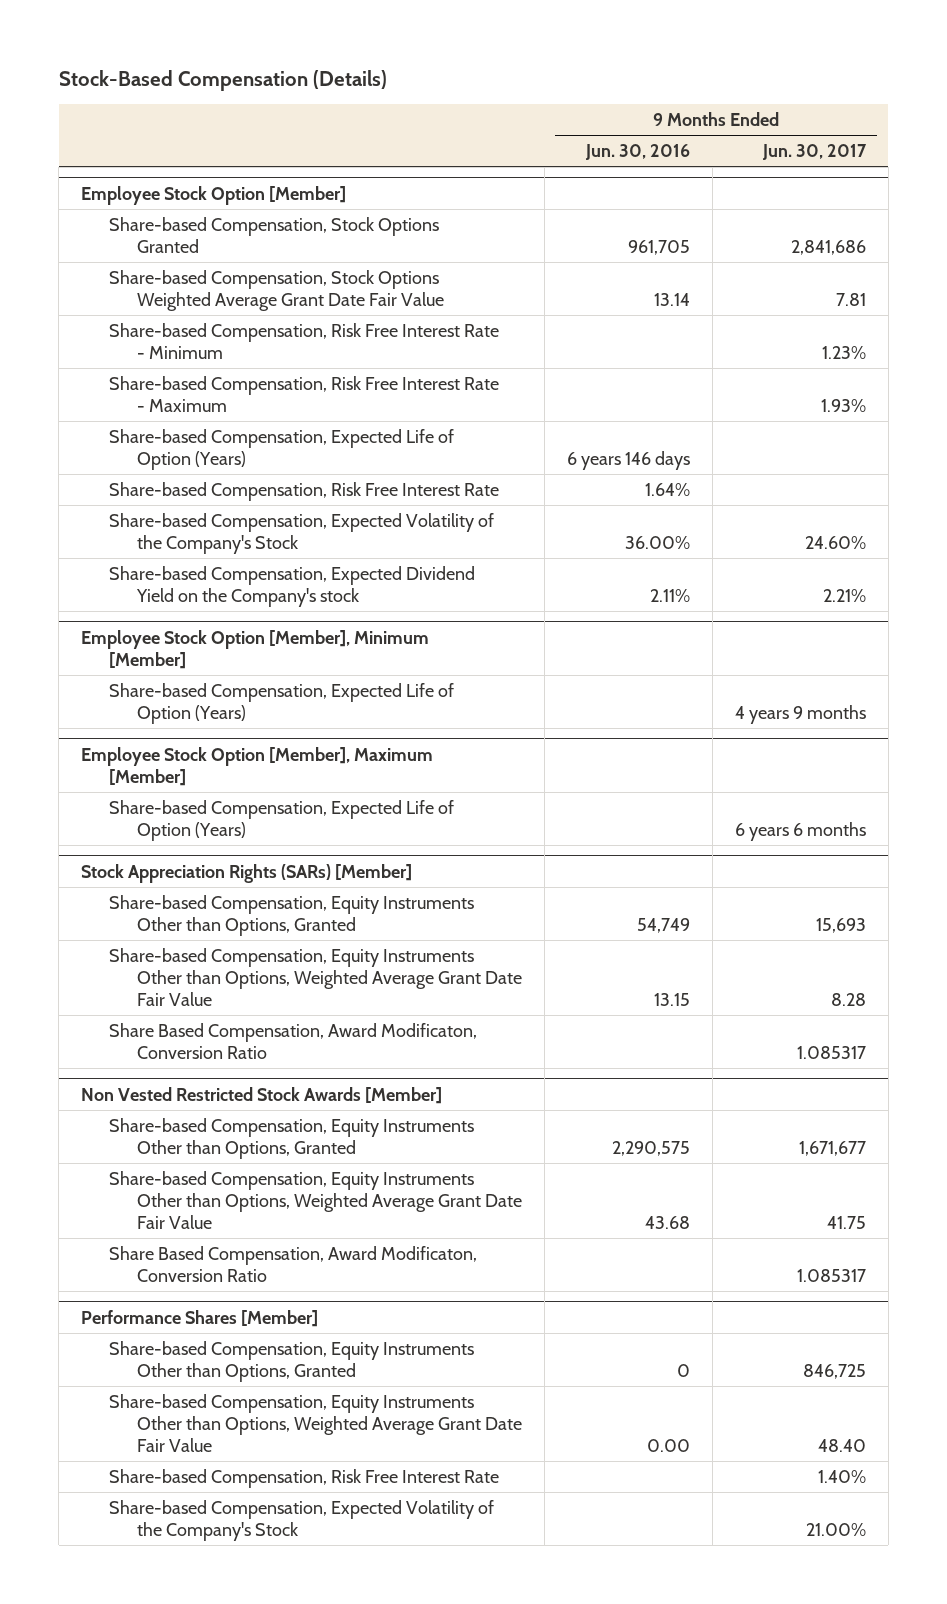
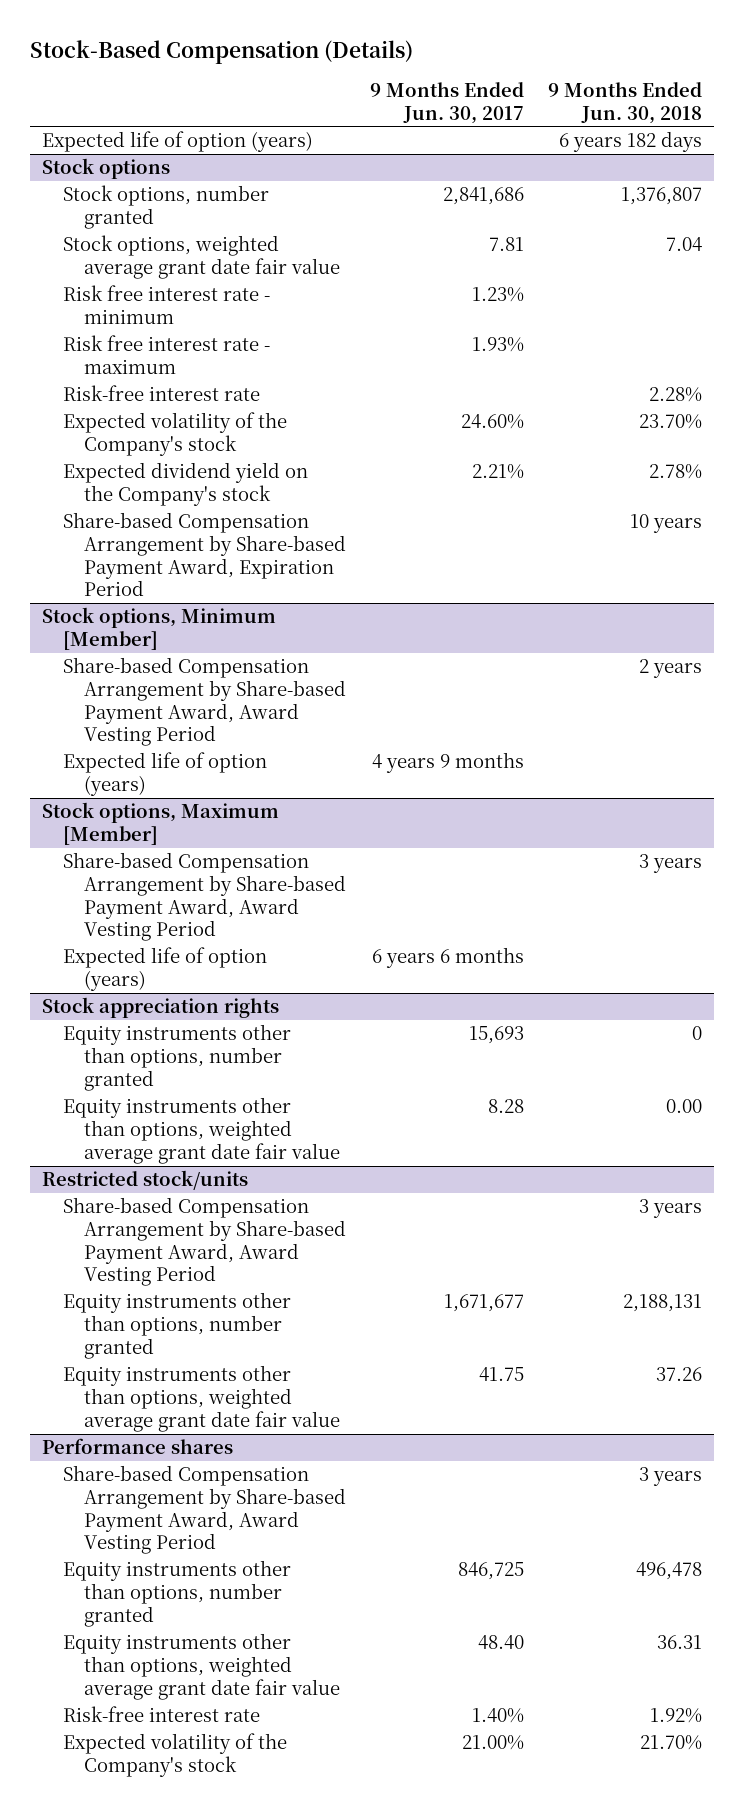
- | 9 Months Ended Jun. 30, 2016 | 9 Months Ended Jun. 30, 2017
+ | 9 Months Ended Jun. 30, 2017 | 9 Months Ended Jun. 30, 2018
- Employee Stock Option [Member]
- Share-based Compensation, Stock Options Granted | 961,705 | 2,841,686
- Share-based Compensation, Stock Options Weighted Average Grant Date Fair Value | 13.14 | 7.81
- Share-based Compensation, Risk Free Interest Rate - Minimum | | 1.23%
- Share-based Compensation, Risk Free Interest Rate - Maximum | | 1.93%
- Share-based Compensation, Expected Life of Option (Years) | 6 years 146 days |
- Share-based Compensation, Risk Free Interest Rate | 1.64% |
- Share-based Compensation, Expected Volatility of the Company's Stock | 36.00% | 24.60%
- Share-based Compensation, Expected Dividend Yield on the Company's stock | 2.11% | 2.21%
- Employee Stock Option [Member], Minimum [Member]
- Share-based Compensation, Expected Life of Option (Years) | | 4 years 9 months
- Employee Stock Option [Member], Maximum [Member]
- Share-based Compensation, Expected Life of Option (Years) | | 6 years 6 months
- Stock Appreciation Rights (SARs) [Member]
- Share-based Compensation, Equity Instruments Other than Options, Granted | 54,749 | 15,693
- Share-based Compensation, Equity Instruments Other than Options, Weighted Average Grant Date Fair Value | 13.15 | 8.28
- Share Based Compensation, Award Modificaton, Conversion Ratio | | 1.085317
- Non Vested Restricted Stock Awards [Member]
- Share-based Compensation, Equity Instruments Other than Options, Granted | 2,290,575 | 1,671,677
- Share-based Compensation, Equity Instruments Other than Options, Weighted Average Grant Date Fair Value | 43.68 | 41.75
- Share Based Compensation, Award Modificaton, Conversion Ratio | | 1.085317
- Performance Shares [Member]
- Share-based Compensation, Equity Instruments Other than Options, Granted | 0 | 846,725
- Share-based Compensation, Equity Instruments Other than Options, Weighted Average Grant Date Fair Value | 0.00 | 48.40
- Share-based Compensation, Risk Free Interest Rate | | 1.40%
- Share-based Compensation, Expected Volatility of the Company's Stock | | 21.00%
+ Expected life of option (years) | | 6 years 182 days
+ Stock options
+ Stock options, number granted | 2,841,686 | 1,376,807
+ Stock options, weighted average grant date fair value | 7.81 | 7.04
+ Risk free interest rate - minimum | 1.23% |
+ Risk free interest rate - maximum | 1.93% |
+ Risk-free interest rate | | 2.28%
+ Expected volatility of the Company's stock | 24.60% | 23.70%
+ Expected dividend yield on the Company's stock | 2.21% | 2.78%
+ Share-based Compensation Arrangement by Share-based Payment Award, Expiration Period | | 10 years
+ Stock options, Minimum [Member]
+ Share-based Compensation Arrangement by Share-based Payment Award, Award Vesting Period | | 2 years
+ Expected life of option (years) | 4 years 9 months |
+ Stock options, Maximum [Member]
+ Share-based Compensation Arrangement by Share-based Payment Award, Award Vesting Period | | 3 years
+ Expected life of option (years) | 6 years 6 months |
+ Stock appreciation rights
+ Equity instruments other than options, number granted | 15,693 | 0
+ Equity instruments other than options, weighted average grant date fair value | 8.28 | 0.00
+ Restricted stock/units
+ Share-based Compensation Arrangement by Share-based Payment Award, Award Vesting Period | | 3 years
+ Equity instruments other than options, number granted | 1,671,677 | 2,188,131
+ Equity instruments other than options, weighted average grant date fair value | 41.75 | 37.26
+ Performance shares
+ Share-based Compensation Arrangement by Share-based Payment Award, Award Vesting Period | | 3 years
+ Equity instruments other than options, number granted | 846,725 | 496,478
+ Equity instruments other than options, weighted average grant date fair value | 48.40 | 36.31
+ Risk-free interest rate | 1.40% | 1.92%
+ Expected volatility of the Company's stock | 21.00% | 21.70%

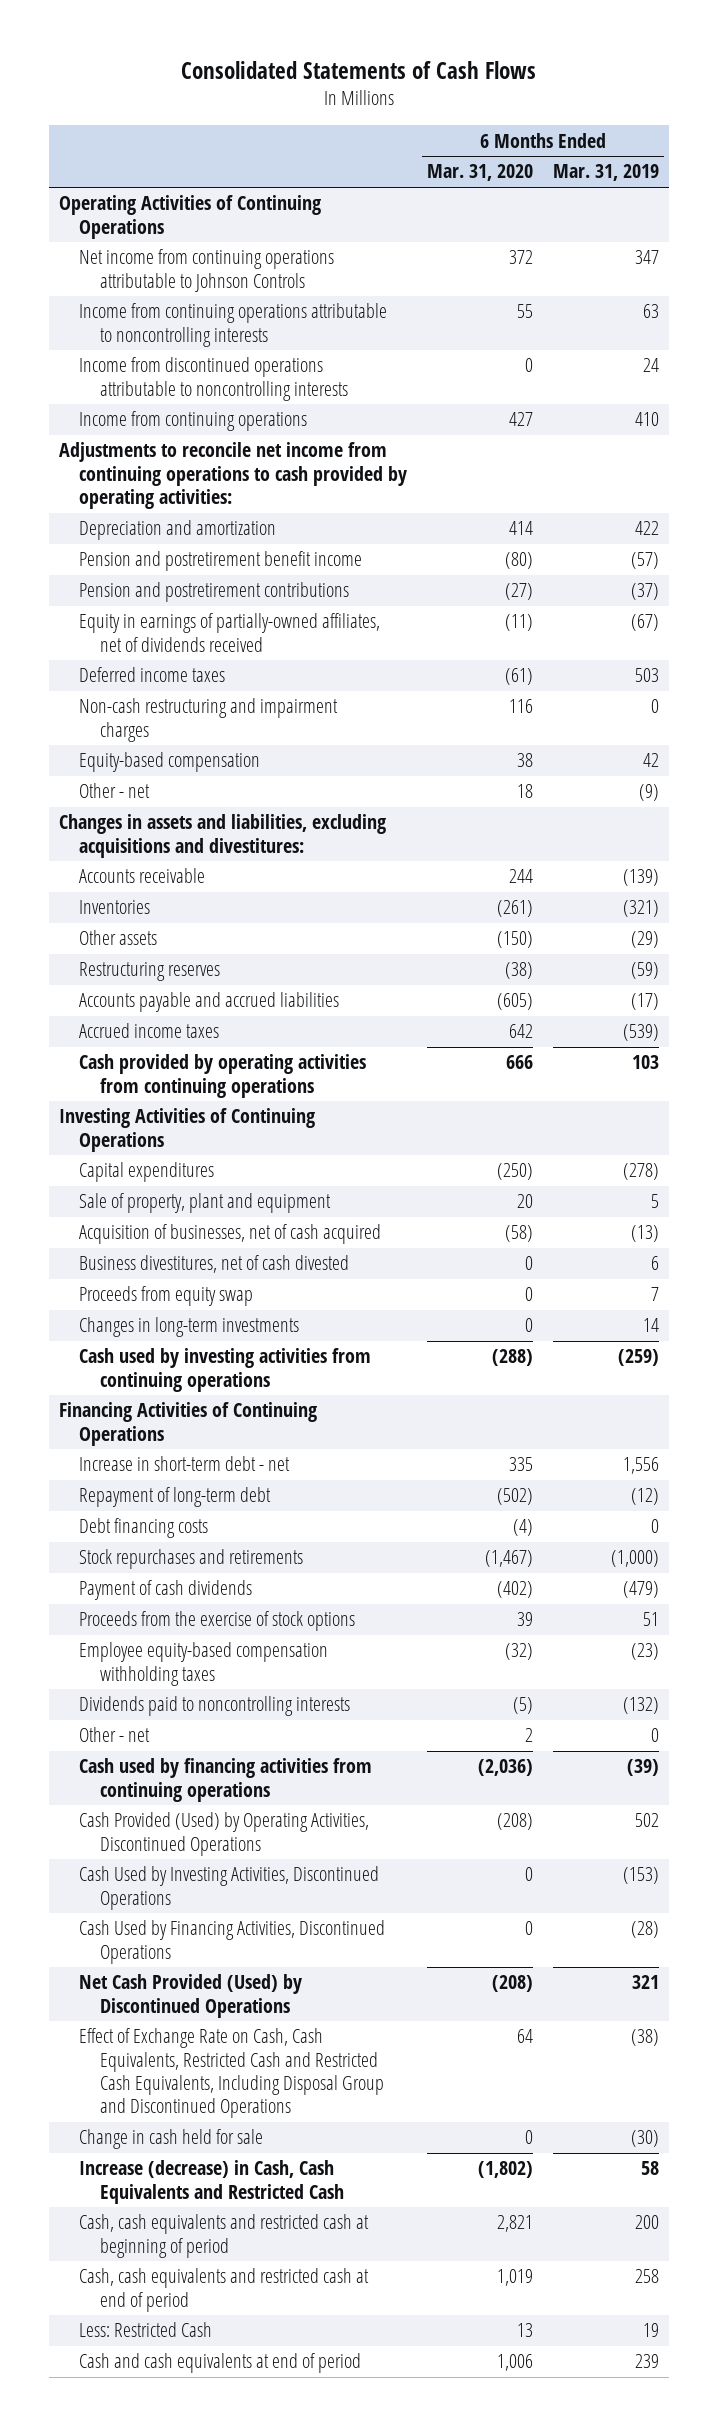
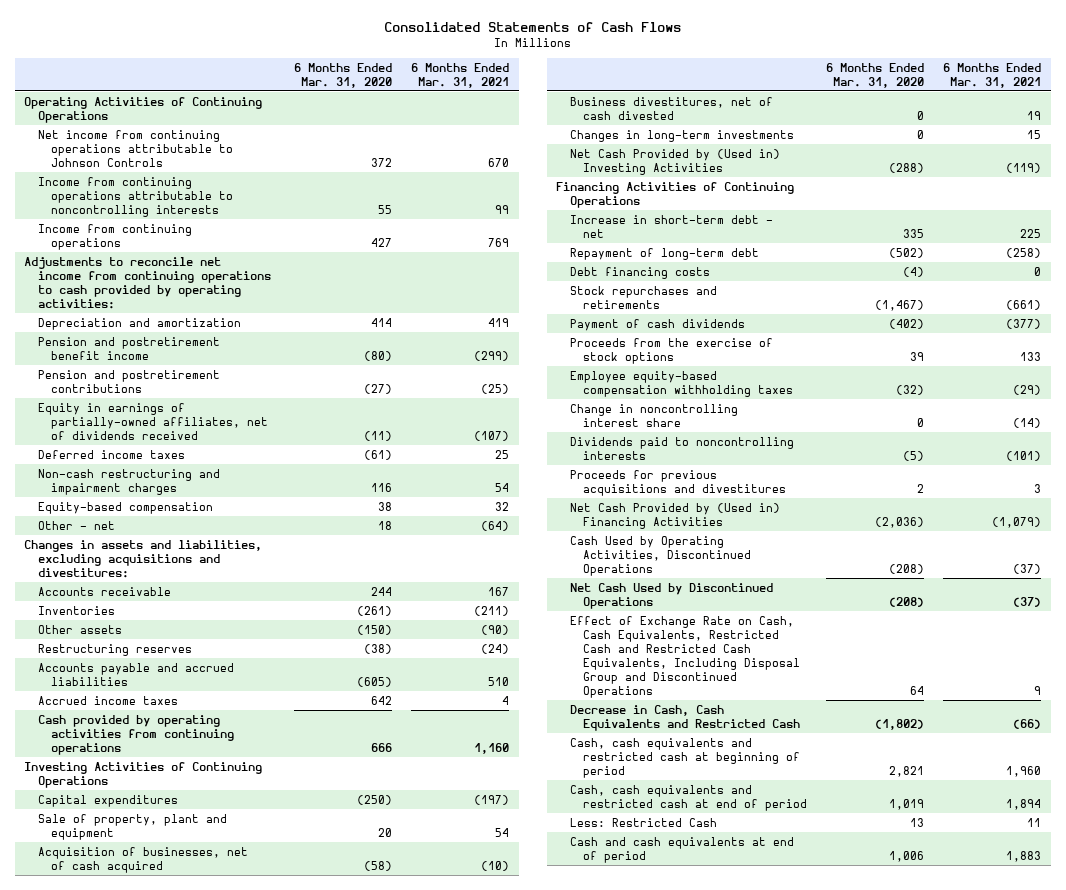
- | 6 Months Ended Mar. 31, 2020 | 6 Months Ended Mar. 31, 2019
+ | 6 Months Ended Mar. 31, 2020 | 6 Months Ended Mar. 31, 2021
- Income from discontinued operations attributable to noncontrolling interests | 0 | 24
- Proceeds from equity swap | 0 | 7
- Cash used by investing activities from continuing operations | (288) | (259)
+ Net Cash Provided by (Used in) Investing Activities | (288) | (119)
+ Change in noncontrolling interest share | 0 | (14)
- Other - net | 2 | 0
- Cash used by financing activities from continuing operations | (2,036) | (39)
- Cash Provided (Used) by Operating Activities, Discontinued Operations | (208) | 502
- Cash Used by Investing Activities, Discontinued Operations | 0 | (153)
- Cash Used by Financing Activities, Discontinued Operations | 0 | (28)
- Net Cash Provided (Used) by Discontinued Operations | (208) | 321
+ Proceeds for previous acquisitions and divestitures | 2 | 3
+ Net Cash Provided by (Used in) Financing Activities | (2,036) | (1,079)
+ Cash Used by Operating Activities, Discontinued Operations | (208) | (37)
+ Net Cash Used by Discontinued Operations | (208) | (37)
- Change in cash held for sale | 0 | (30)
- Increase (decrease) in Cash, Cash Equivalents and Restricted Cash | (1,802) | 58
+ Decrease in Cash, Cash Equivalents and Restricted Cash | (1,802) | (66)

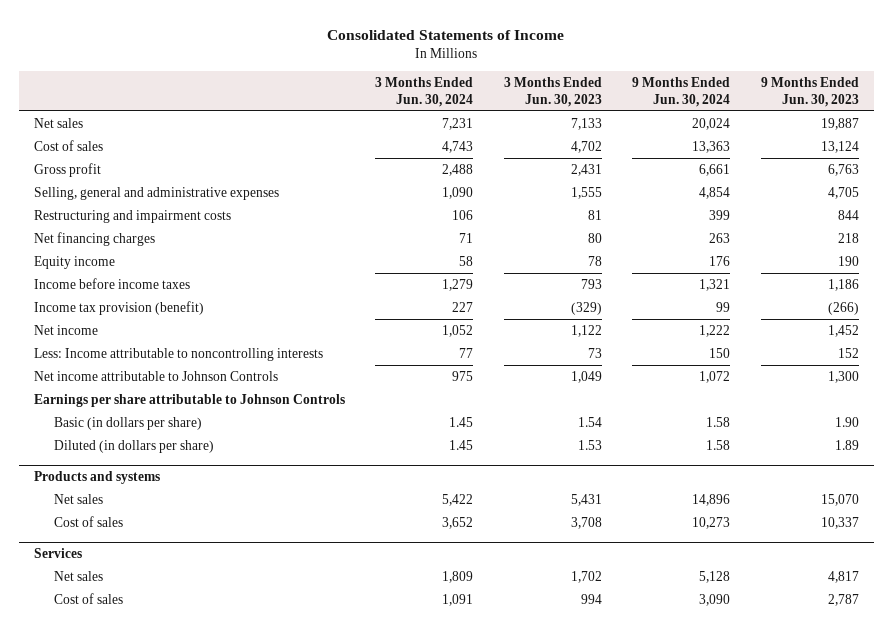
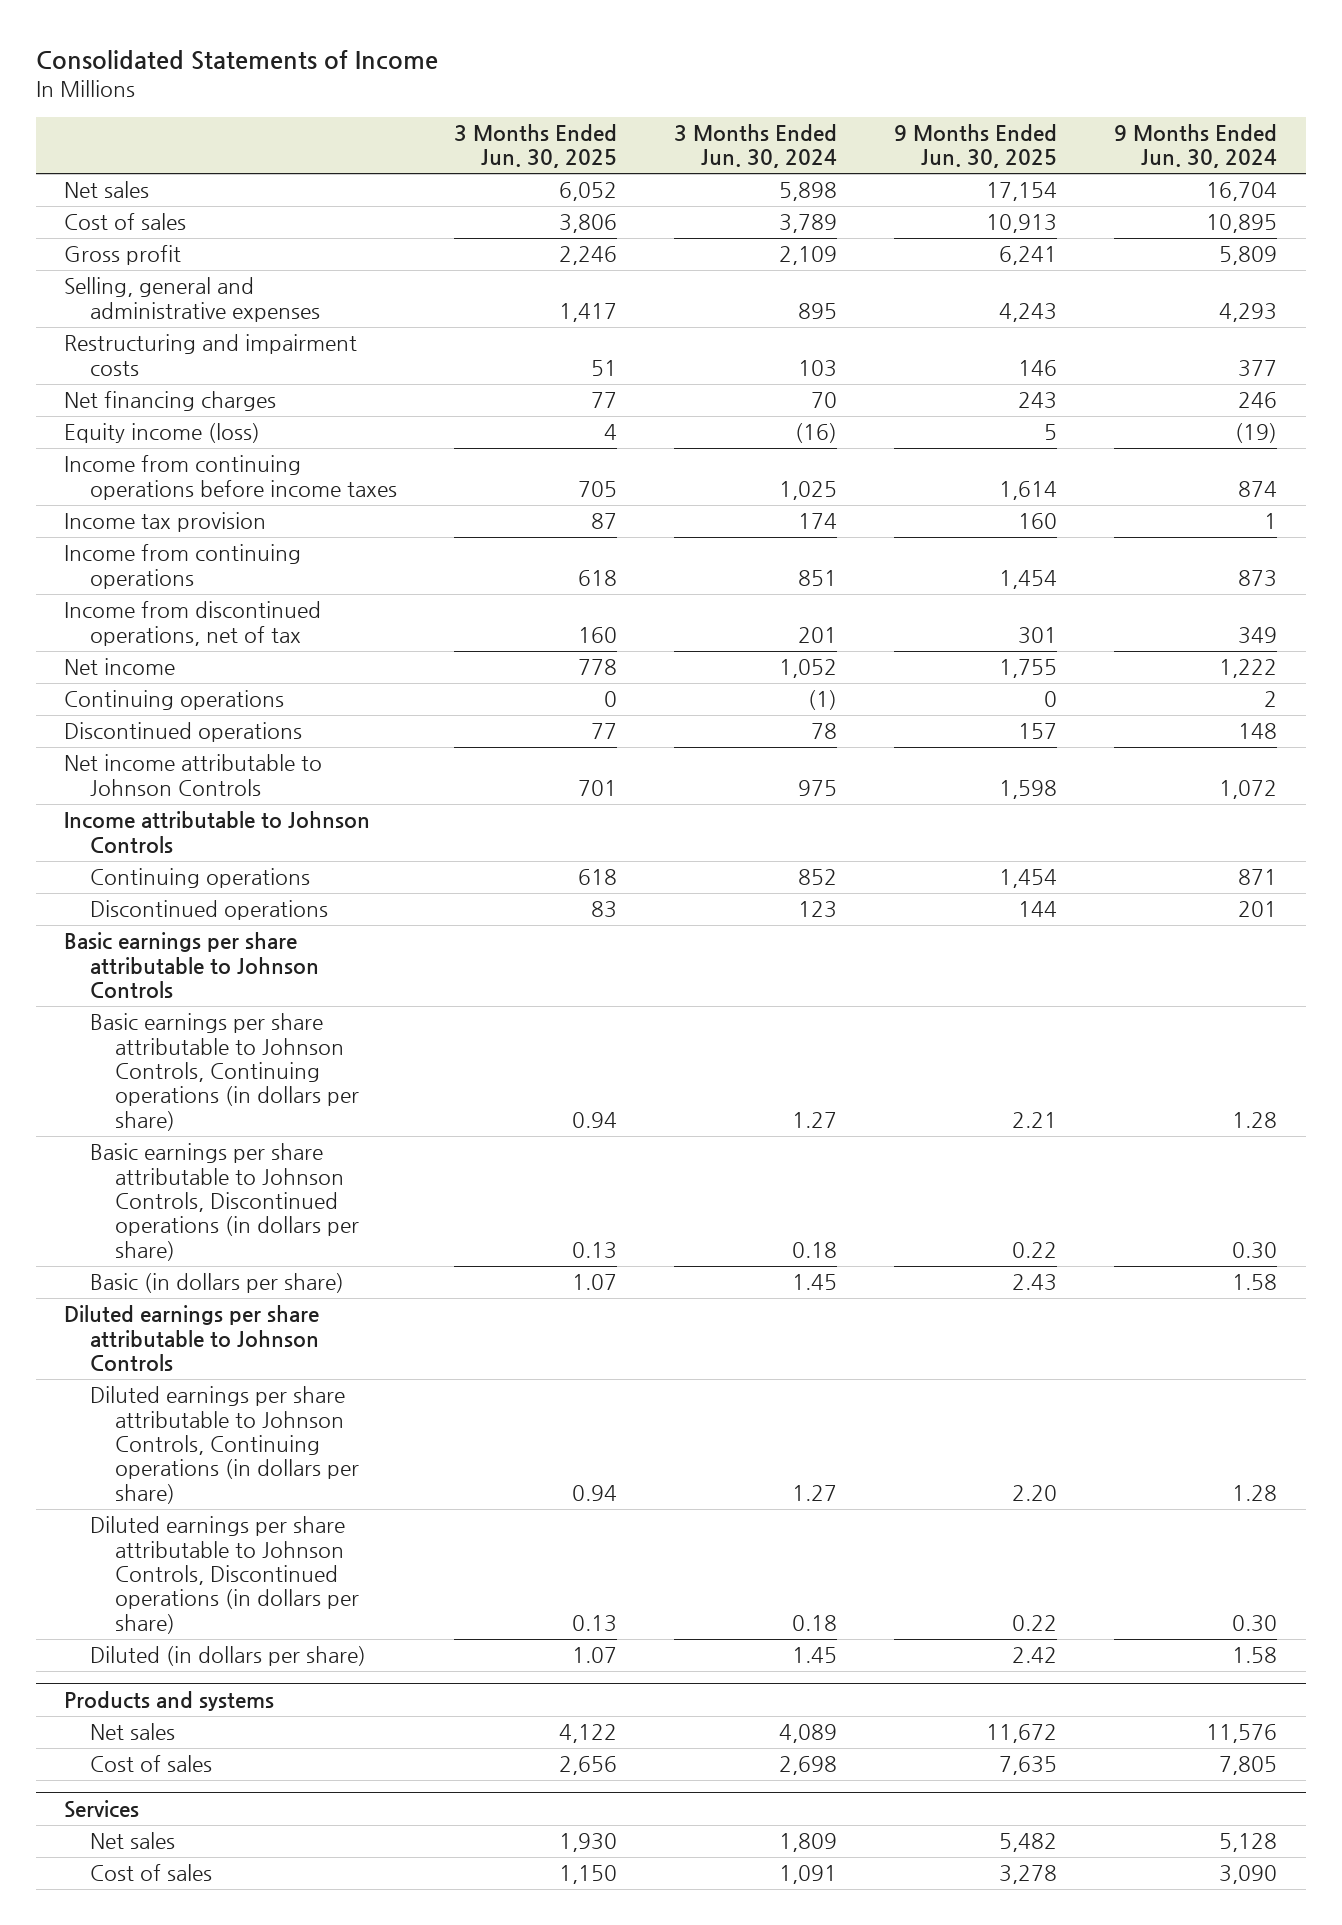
- | 3 Months Ended Jun. 30, 2024 | 3 Months Ended Jun. 30, 2023 | 9 Months Ended Jun. 30, 2024 | 9 Months Ended Jun. 30, 2023
+ | 3 Months Ended Jun. 30, 2025 | 3 Months Ended Jun. 30, 2024 | 9 Months Ended Jun. 30, 2025 | 9 Months Ended Jun. 30, 2024
- Net sales | 7,231 | 7,133 | 20,024 | 19,887
- Cost of sales | 4,743 | 4,702 | 13,363 | 13,124
- Gross profit | 2,488 | 2,431 | 6,661 | 6,763
- Selling, general and administrative expenses | 1,090 | 1,555 | 4,854 | 4,705
- Restructuring and impairment costs | 106 | 81 | 399 | 844
- Net financing charges | 71 | 80 | 263 | 218
- Equity income | 58 | 78 | 176 | 190
- Income before income taxes | 1,279 | 793 | 1,321 | 1,186
- Income tax provision (benefit) | 227 | (329) | 99 | (266)
+ Net sales | 6,052 | 5,898 | 17,154 | 16,704
+ Cost of sales | 3,806 | 3,789 | 10,913 | 10,895
+ Gross profit | 2,246 | 2,109 | 6,241 | 5,809
+ Selling, general and administrative expenses | 1,417 | 895 | 4,243 | 4,293
+ Restructuring and impairment costs | 51 | 103 | 146 | 377
+ Net financing charges | 77 | 70 | 243 | 246
+ Equity income (loss) | 4 | (16) | 5 | (19)
+ Income from continuing operations before income taxes | 705 | 1,025 | 1,614 | 874
+ Income tax provision | 87 | 174 | 160 | 1
+ Income from continuing operations | 618 | 851 | 1,454 | 873
+ Income from discontinued operations, net of tax | 160 | 201 | 301 | 349
- Less: Income attributable to noncontrolling interests | 77 | 73 | 150 | 152
+ Continuing operations | 0 | (1) | 0 | 2
+ Discontinued operations | 77 | 78 | 157 | 148
- Earnings per share attributable to Johnson Controls
+ Income attributable to Johnson Controls
+ Continuing operations | 618 | 852 | 1,454 | 871
+ Discontinued operations | 83 | 123 | 144 | 201
+ Basic earnings per share attributable to Johnson Controls
+ Basic earnings per share attributable to Johnson Controls, Continuing operations (in dollars per share) | 0.94 | 1.27 | 2.21 | 1.28
+ Basic earnings per share attributable to Johnson Controls, Discontinued operations (in dollars per share) | 0.13 | 0.18 | 0.22 | 0.30
+ Diluted earnings per share attributable to Johnson Controls
+ Diluted earnings per share attributable to Johnson Controls, Continuing operations (in dollars per share) | 0.94 | 1.27 | 2.20 | 1.28
+ Diluted earnings per share attributable to Johnson Controls, Discontinued operations (in dollars per share) | 0.13 | 0.18 | 0.22 | 0.30
@ Products and systems
- Net sales | 5,422 | 5,431 | 14,896 | 15,070
- Cost of sales | 3,652 | 3,708 | 10,273 | 10,337
+ Net sales | 4,122 | 4,089 | 11,672 | 11,576
+ Cost of sales | 2,656 | 2,698 | 7,635 | 7,805

